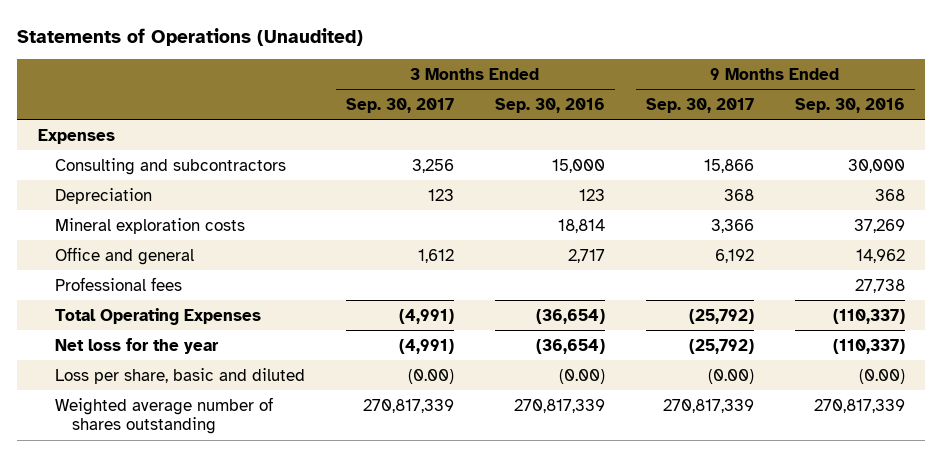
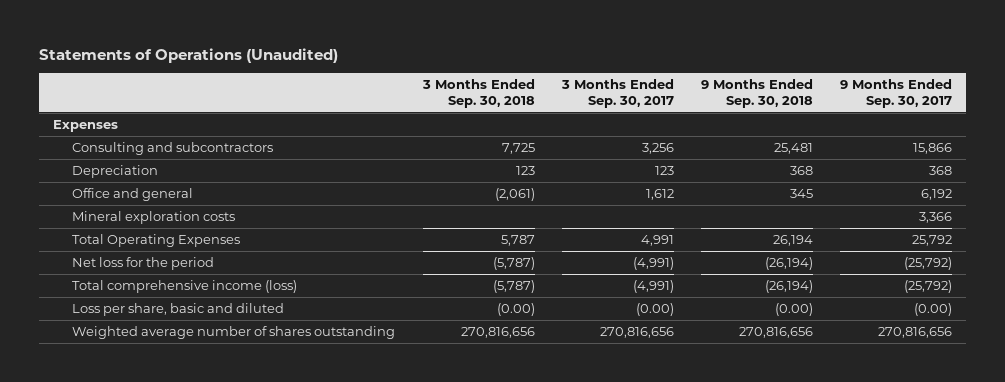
- | 3 Months Ended Sep. 30, 2017 | 3 Months Ended Sep. 30, 2016 | 9 Months Ended Sep. 30, 2017 | 9 Months Ended Sep. 30, 2016
+ | 3 Months Ended Sep. 30, 2018 | 3 Months Ended Sep. 30, 2017 | 9 Months Ended Sep. 30, 2018 | 9 Months Ended Sep. 30, 2017
- Professional fees | | | | 27,738
- Total Operating Expenses | (4,991) | (36,654) | (25,792) | (110,337)
- Net loss for the year | (4,991) | (36,654) | (25,792) | (110,337)
moved down: Mineral exploration costs | | | | 3,366
+ Total Operating Expenses | 5,787 | 4,991 | 26,194 | 25,792
+ Net loss for the period | (5,787) | (4,991) | (26,194) | (25,792)
+ Total comprehensive income (loss) | (5,787) | (4,991) | (26,194) | (25,792)
- Weighted average number of shares outstanding | 270,817,339 | 270,817,339 | 270,817,339 | 270,817,339
+ Weighted average number of shares outstanding | 270,816,656 | 270,816,656 | 270,816,656 | 270,816,656

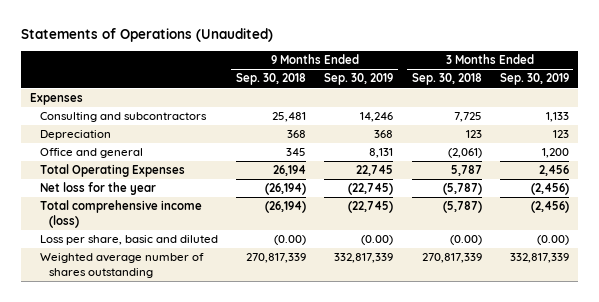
- | 3 Months Ended Sep. 30, 2018 | 3 Months Ended Sep. 30, 2017 | 9 Months Ended Sep. 30, 2018 | 9 Months Ended Sep. 30, 2017
+ | 9 Months Ended Sep. 30, 2018 | 9 Months Ended Sep. 30, 2019 | 3 Months Ended Sep. 30, 2018 | 3 Months Ended Sep. 30, 2019
- Mineral exploration costs | | | | 3,366
- Net loss for the period | (5,787) | (4,991) | (26,194) | (25,792)
+ Net loss for the year | (26,194) | (22,745) | (5,787) | (2,456)
- Weighted average number of shares outstanding | 270,816,656 | 270,816,656 | 270,816,656 | 270,816,656
+ Weighted average number of shares outstanding | 270,817,339 | 332,817,339 | 270,817,339 | 332,817,339

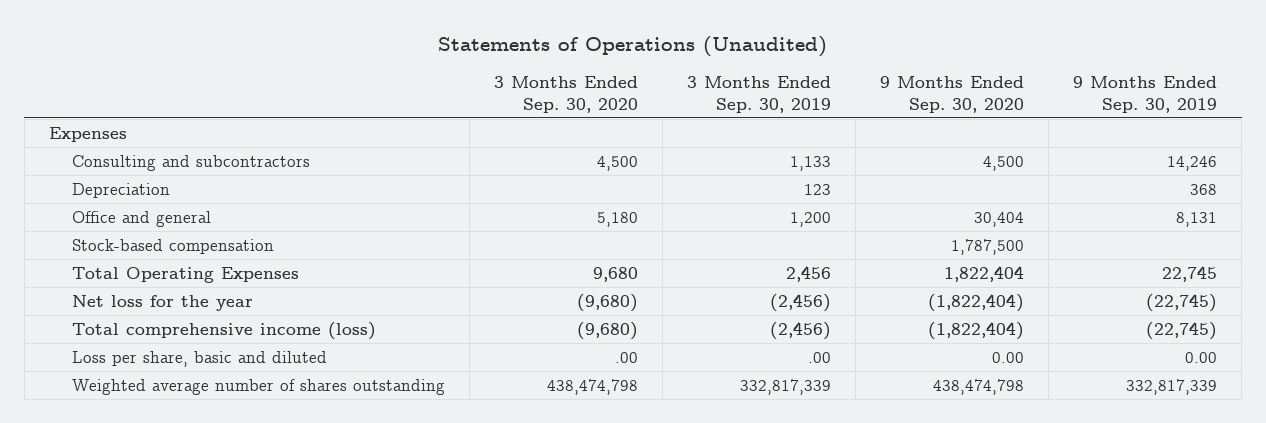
- | 9 Months Ended Sep. 30, 2018 | 9 Months Ended Sep. 30, 2019 | 3 Months Ended Sep. 30, 2018 | 3 Months Ended Sep. 30, 2019
+ | 3 Months Ended Sep. 30, 2020 | 3 Months Ended Sep. 30, 2019 | 9 Months Ended Sep. 30, 2020 | 9 Months Ended Sep. 30, 2019
+ Stock-based compensation | | | 1,787,500 |
- Loss per share, basic and diluted | (0.00) | (0.00) | (0.00) | (0.00)
+ Loss per share, basic and diluted | .00 | .00 | 0.00 | 0.00

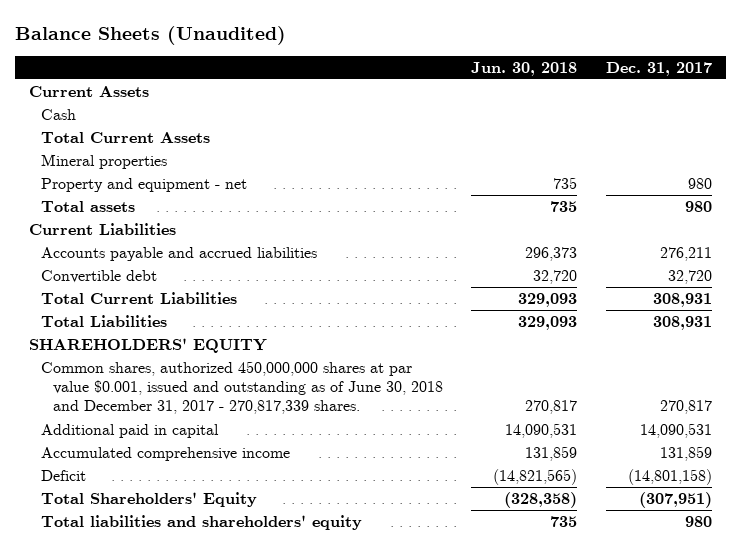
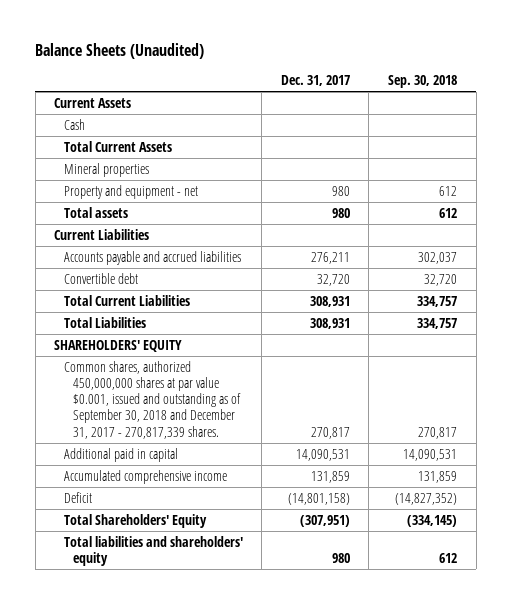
- | Jun. 30, 2018 | Dec. 31, 2017
+ | Dec. 31, 2017 | Sep. 30, 2018
- Common shares, authorized 450,000,000 shares at par value $0.001, issued and outstanding as of June 30, 2018 and December 31, 2017 - 270,817,339 shares. | 270,817 | 270,817
+ Common shares, authorized 450,000,000 shares at par value $0.001, issued and outstanding as of September 30, 2018 and December 31, 2017 - 270,817,339 shares. | 270,817 | 270,817

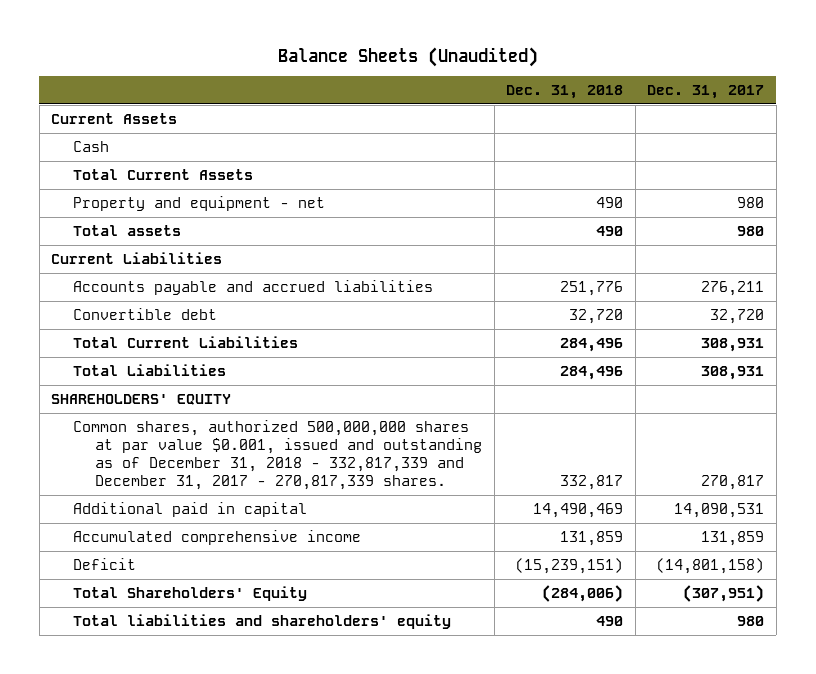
- | Dec. 31, 2017 | Sep. 30, 2018
+ | Dec. 31, 2018 | Dec. 31, 2017
- Mineral properties
- Common shares, authorized 450,000,000 shares at par value $0.001, issued and outstanding as of September 30, 2018 and December 31, 2017 - 270,817,339 shares. | 270,817 | 270,817
+ Common shares, authorized 500,000,000 shares at par value $0.001, issued and outstanding as of December 31, 2018 - 332,817,339 and December 31, 2017 - 270,817,339 shares. | 332,817 | 270,817

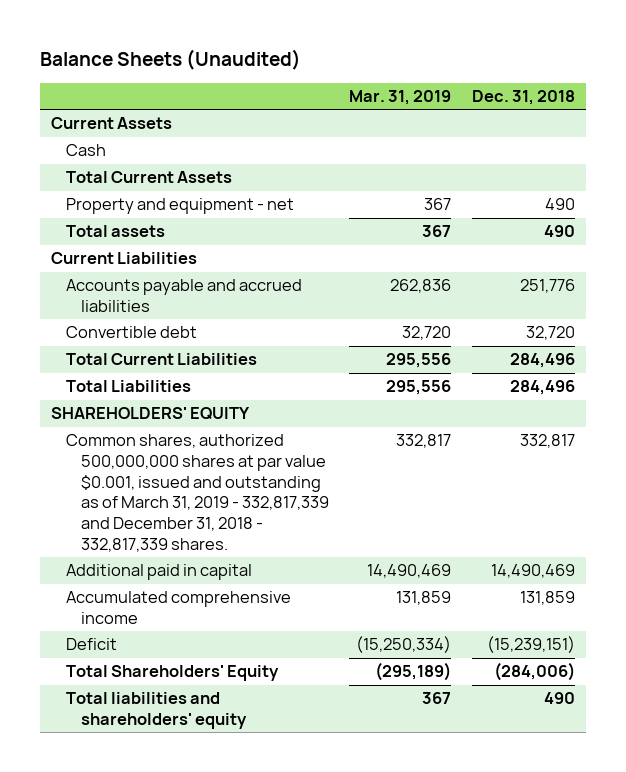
- | Dec. 31, 2018 | Dec. 31, 2017
+ | Mar. 31, 2019 | Dec. 31, 2018
- Common shares, authorized 500,000,000 shares at par value $0.001, issued and outstanding as of December 31, 2018 - 332,817,339 and December 31, 2017 - 270,817,339 shares. | 332,817 | 270,817
+ Common shares, authorized 500,000,000 shares at par value $0.001, issued and outstanding as of March 31, 2019 - 332,817,339 and December 31, 2018 - 332,817,339 shares. | 332,817 | 332,817

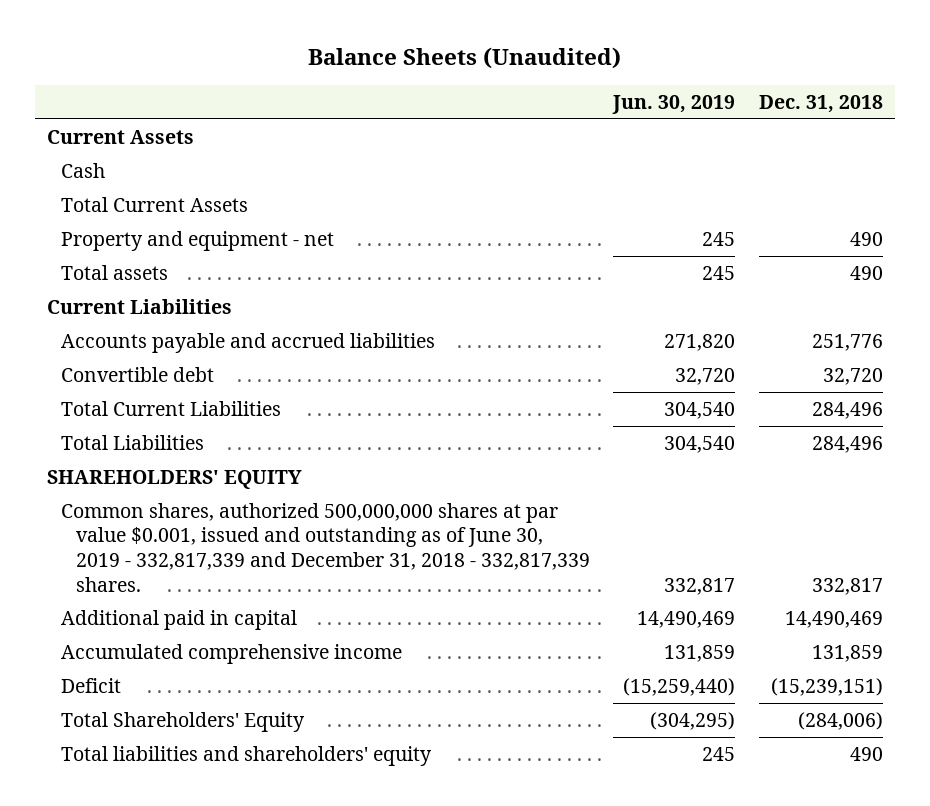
- | Mar. 31, 2019 | Dec. 31, 2018
+ | Jun. 30, 2019 | Dec. 31, 2018
- Common shares, authorized 500,000,000 shares at par value $0.001, issued and outstanding as of March 31, 2019 - 332,817,339 and December 31, 2018 - 332,817,339 shares. | 332,817 | 332,817
+ Common shares, authorized 500,000,000 shares at par value $0.001, issued and outstanding as of June 30, 2019 - 332,817,339 and December 31, 2018 - 332,817,339 shares. | 332,817 | 332,817

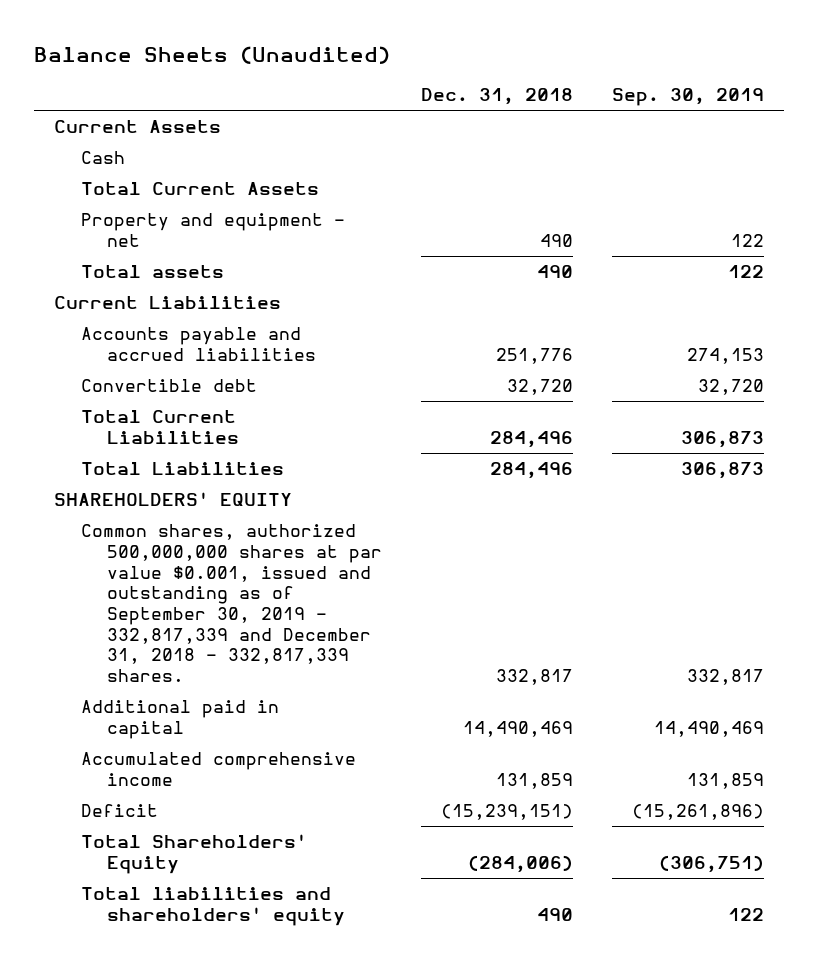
- | Jun. 30, 2019 | Dec. 31, 2018
+ | Dec. 31, 2018 | Sep. 30, 2019
- Common shares, authorized 500,000,000 shares at par value $0.001, issued and outstanding as of June 30, 2019 - 332,817,339 and December 31, 2018 - 332,817,339 shares. | 332,817 | 332,817
+ Common shares, authorized 500,000,000 shares at par value $0.001, issued and outstanding as of September 30, 2019 - 332,817,339 and December 31, 2018 - 332,817,339 shares. | 332,817 | 332,817

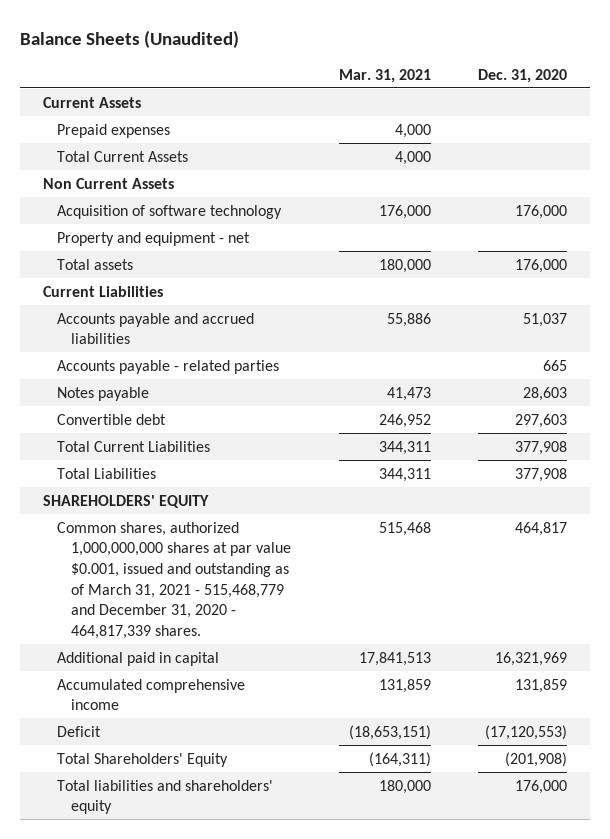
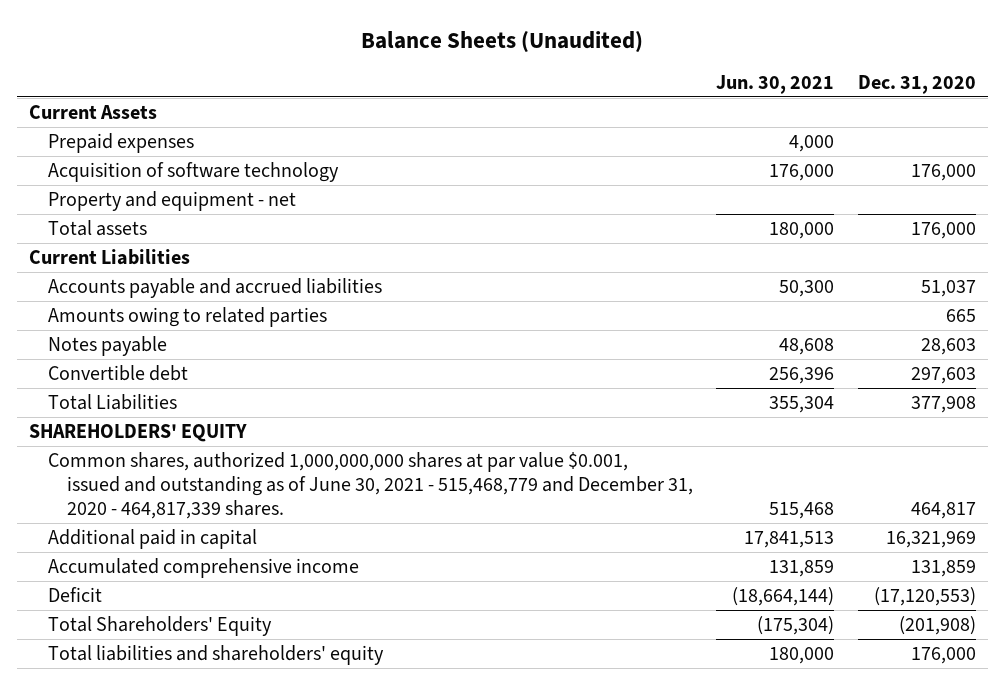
- | Mar. 31, 2021 | Dec. 31, 2020
+ | Jun. 30, 2021 | Dec. 31, 2020
- Total Current Assets | 4,000 |
- Non Current Assets
- Accounts payable - related parties | | 665
+ Amounts owing to related parties | | 665
- Total Current Liabilities | 344,311 | 377,908
- Common shares, authorized 1,000,000,000 shares at par value $0.001, issued and outstanding as of March 31, 2021 - 515,468,779 and December 31, 2020 - 464,817,339 shares. | 515,468 | 464,817
+ Common shares, authorized 1,000,000,000 shares at par value $0.001, issued and outstanding as of June 30, 2021 - 515,468,779 and December 31, 2020 - 464,817,339 shares. | 515,468 | 464,817

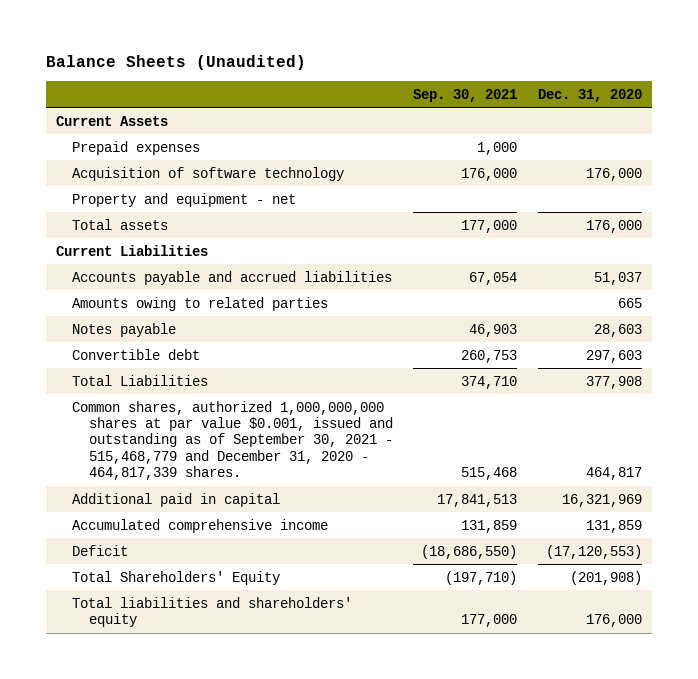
- | Jun. 30, 2021 | Dec. 31, 2020
+ | Sep. 30, 2021 | Dec. 31, 2020
- SHAREHOLDERS' EQUITY
- Common shares, authorized 1,000,000,000 shares at par value $0.001, issued and outstanding as of June 30, 2021 - 515,468,779 and December 31, 2020 - 464,817,339 shares. | 515,468 | 464,817
+ Common shares, authorized 1,000,000,000 shares at par value $0.001, issued and outstanding as of September 30, 2021 - 515,468,779 and December 31, 2020 - 464,817,339 shares. | 515,468 | 464,817

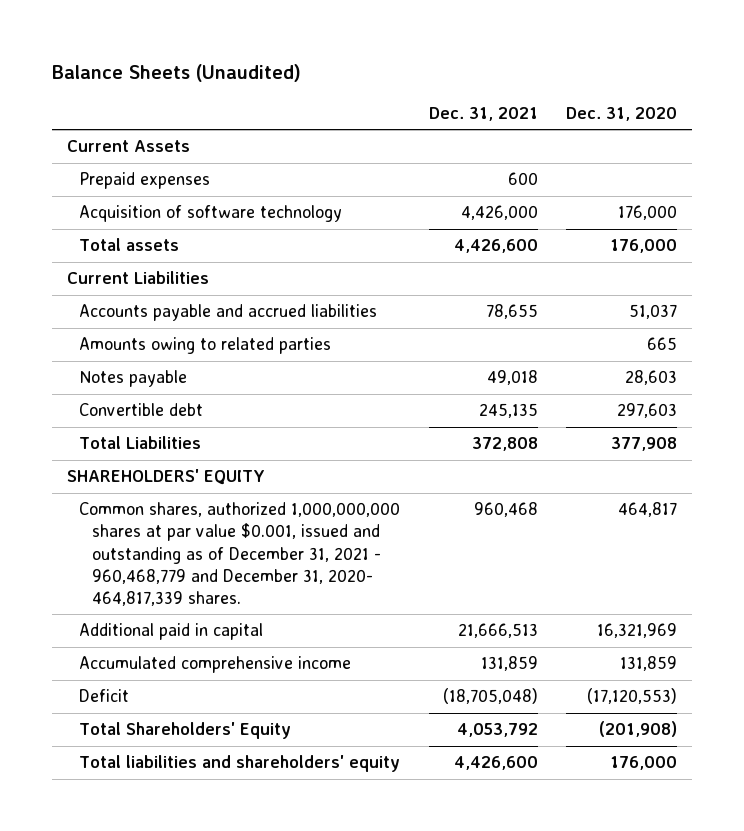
- | Sep. 30, 2021 | Dec. 31, 2020
+ | Dec. 31, 2021 | Dec. 31, 2020
- Property and equipment - net
- Common shares, authorized 1,000,000,000 shares at par value $0.001, issued and outstanding as of September 30, 2021 - 515,468,779 and December 31, 2020 - 464,817,339 shares. | 515,468 | 464,817
+ SHAREHOLDERS' EQUITY
+ Common shares, authorized 1,000,000,000 shares at par value $0.001, issued and outstanding as of December 31, 2021 - 960,468,779 and December 31, 2020- 464,817,339 shares. | 960,468 | 464,817

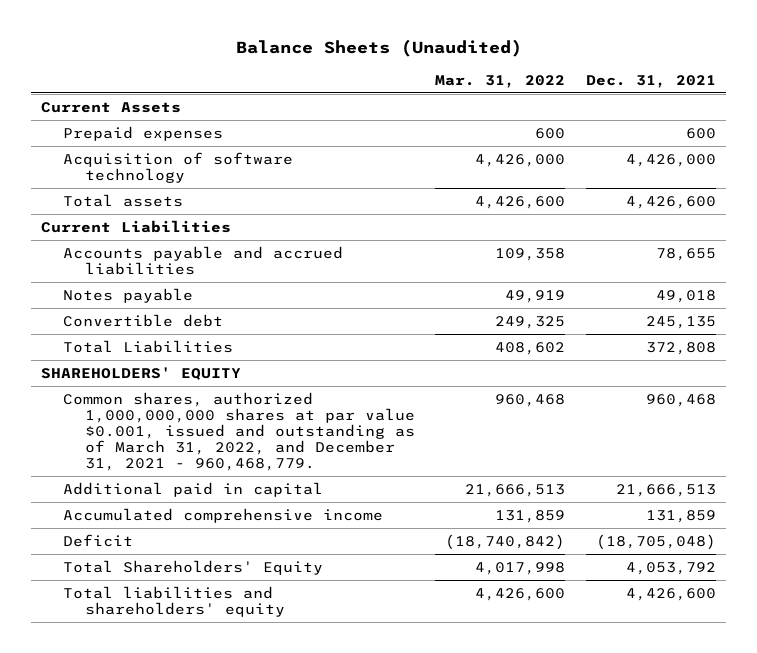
- | Dec. 31, 2021 | Dec. 31, 2020
+ | Mar. 31, 2022 | Dec. 31, 2021
- Amounts owing to related parties | | 665
- Common shares, authorized 1,000,000,000 shares at par value $0.001, issued and outstanding as of December 31, 2021 - 960,468,779 and December 31, 2020- 464,817,339 shares. | 960,468 | 464,817
+ Common shares, authorized 1,000,000,000 shares at par value $0.001, issued and outstanding as of March 31, 2022, and December 31, 2021 - 960,468,779. | 960,468 | 960,468

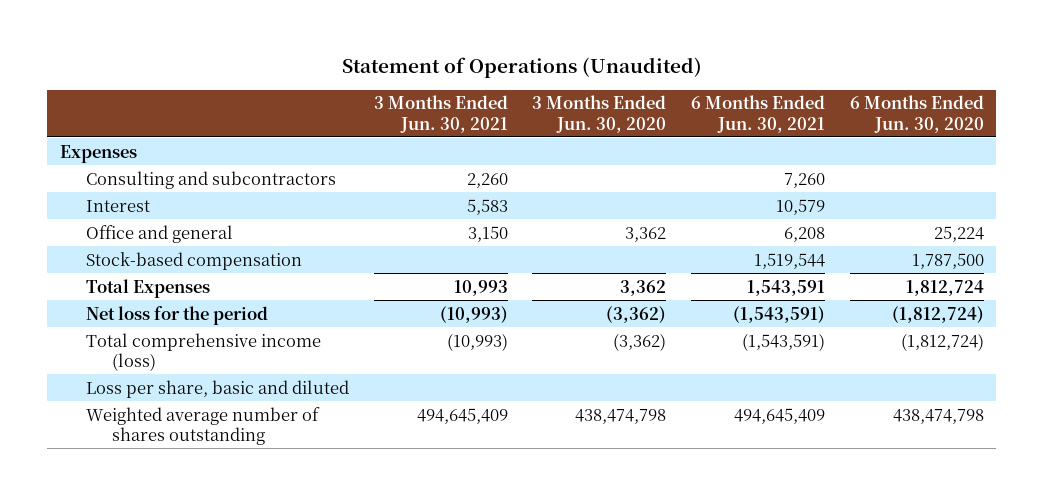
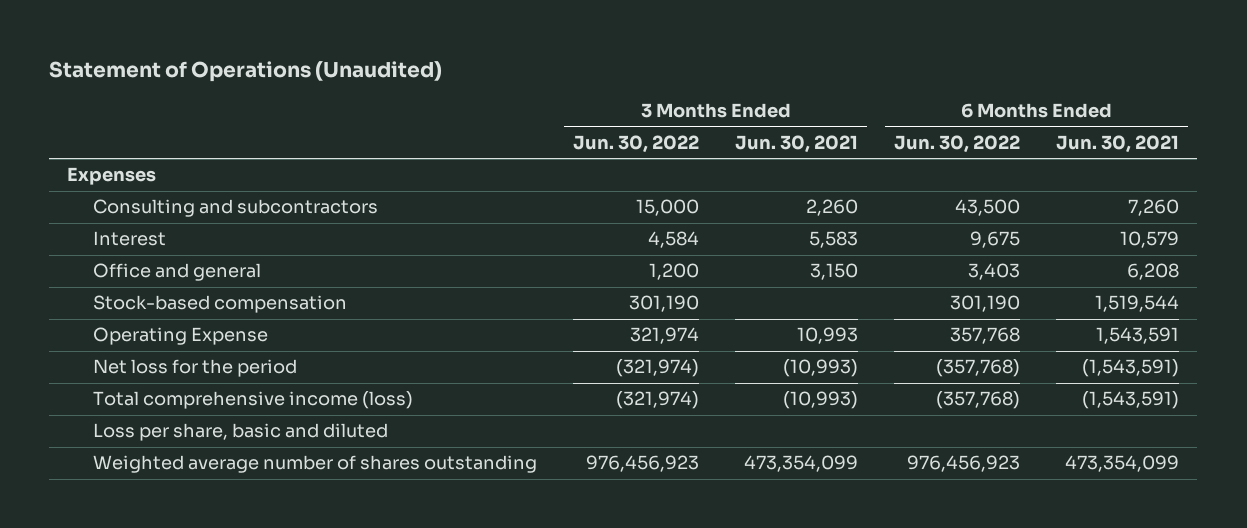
- | 3 Months Ended Jun. 30, 2021 | 3 Months Ended Jun. 30, 2020 | 6 Months Ended Jun. 30, 2021 | 6 Months Ended Jun. 30, 2020
+ | 3 Months Ended Jun. 30, 2022 | 3 Months Ended Jun. 30, 2021 | 6 Months Ended Jun. 30, 2022 | 6 Months Ended Jun. 30, 2021
- Total Expenses | 10,993 | 3,362 | 1,543,591 | 1,812,724
+ Operating Expense | 321,974 | 10,993 | 357,768 | 1,543,591
- Weighted average number of shares outstanding | 494,645,409 | 438,474,798 | 494,645,409 | 438,474,798
+ Weighted average number of shares outstanding | 976,456,923 | 473,354,099 | 976,456,923 | 473,354,099

